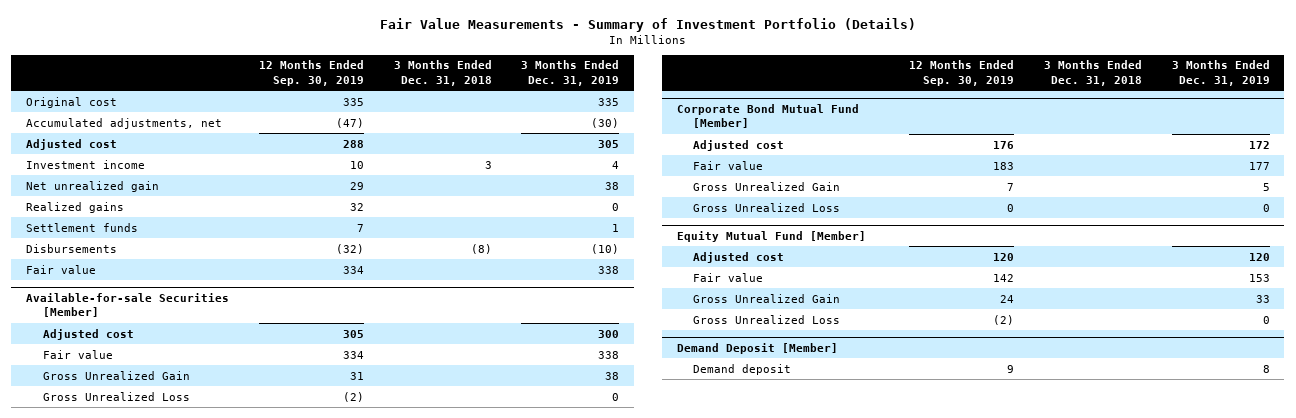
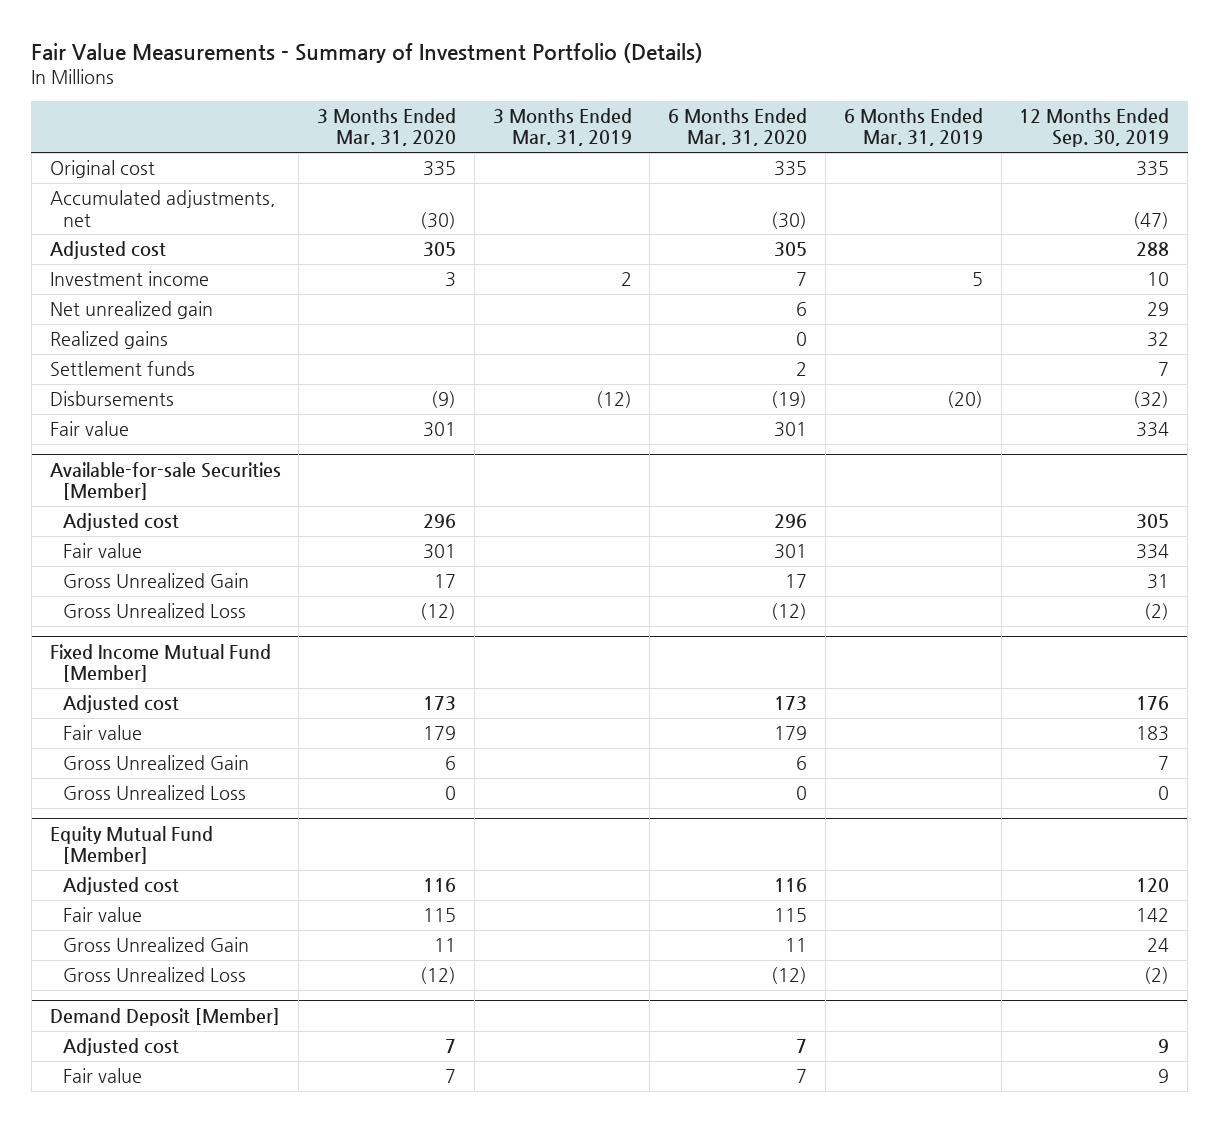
- | 12 Months Ended Sep. 30, 2019 | 3 Months Ended Dec. 31, 2018 | 3 Months Ended Dec. 31, 2019
+ | 3 Months Ended Mar. 31, 2020 | 3 Months Ended Mar. 31, 2019 | 6 Months Ended Mar. 31, 2020 | 6 Months Ended Mar. 31, 2019 | 12 Months Ended Sep. 30, 2019
- Corporate Bond Mutual Fund [Member]
+ Fixed Income Mutual Fund [Member]
@ Demand Deposit [Member]
- Demand deposit | 9 | | 8
+ Adjusted cost | 7 | | 7 | | 9
+ Fair value | 7 | | 7 | | 9

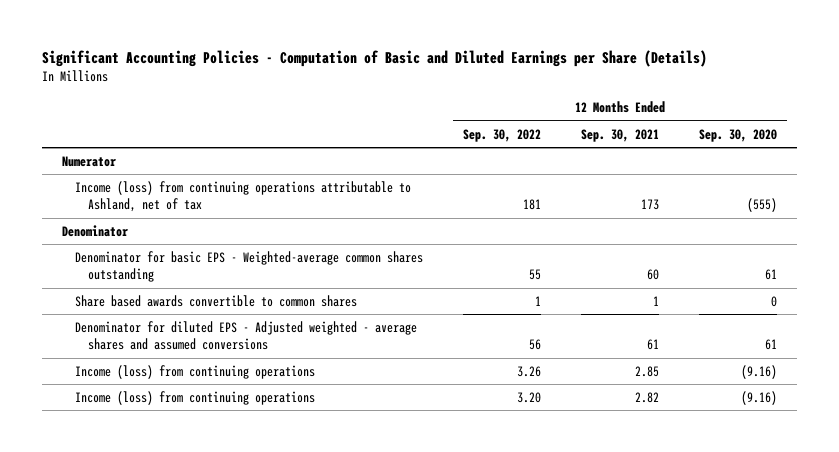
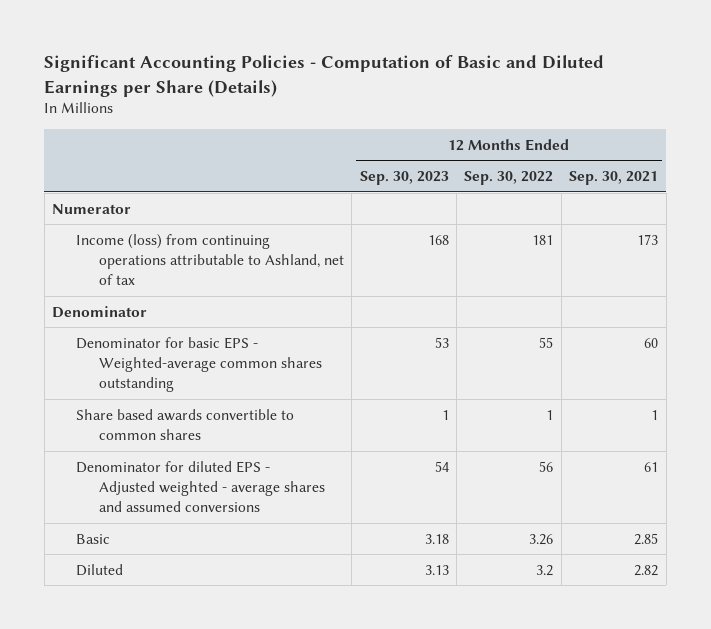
- | 12 Months Ended Sep. 30, 2022 | 12 Months Ended Sep. 30, 2021 | 12 Months Ended Sep. 30, 2020
+ | 12 Months Ended Sep. 30, 2023 | 12 Months Ended Sep. 30, 2022 | 12 Months Ended Sep. 30, 2021
- Income (loss) from continuing operations | 3.26 | 2.85 | (9.16)
- Income (loss) from continuing operations | 3.20 | 2.82 | (9.16)
+ Basic | 3.18 | 3.26 | 2.85
+ Diluted | 3.13 | 3.2 | 2.82

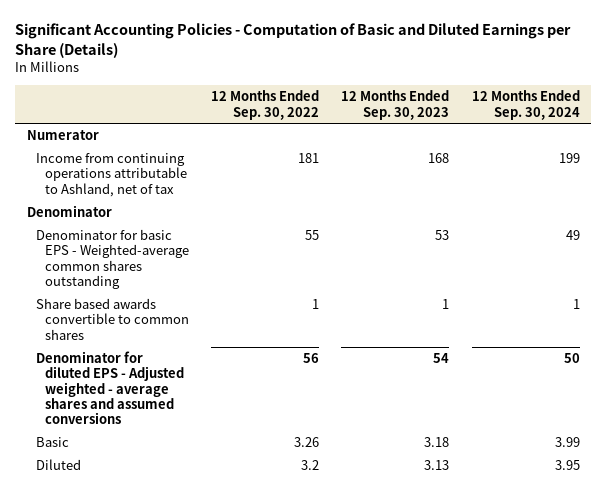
- | 12 Months Ended Sep. 30, 2023 | 12 Months Ended Sep. 30, 2022 | 12 Months Ended Sep. 30, 2021
+ | 12 Months Ended Sep. 30, 2022 | 12 Months Ended Sep. 30, 2023 | 12 Months Ended Sep. 30, 2024
- Income (loss) from continuing operations attributable to Ashland, net of tax | 168 | 181 | 173
+ Income from continuing operations attributable to Ashland, net of tax | 181 | 168 | 199

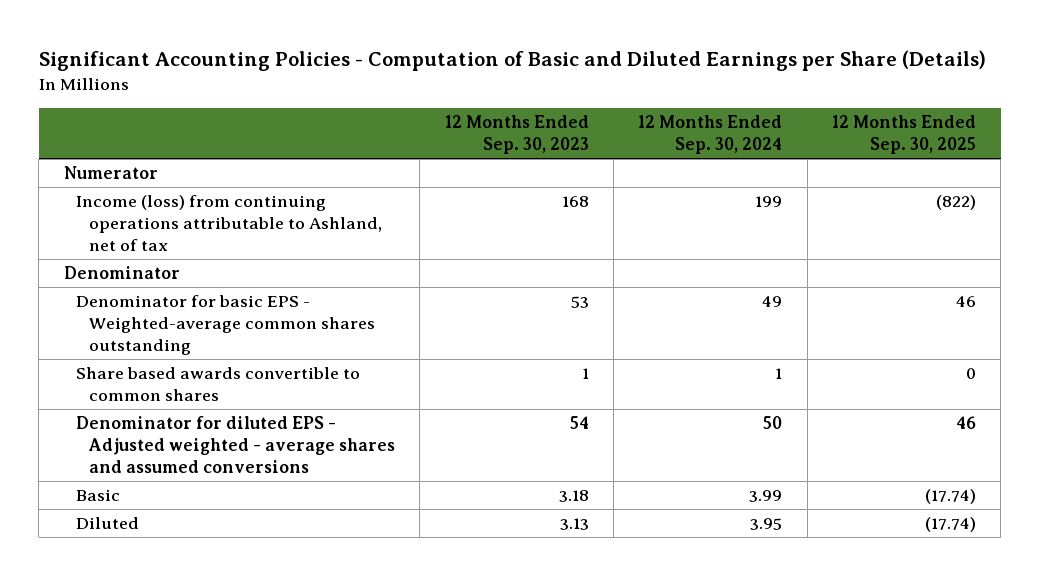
- | 12 Months Ended Sep. 30, 2022 | 12 Months Ended Sep. 30, 2023 | 12 Months Ended Sep. 30, 2024
+ | 12 Months Ended Sep. 30, 2023 | 12 Months Ended Sep. 30, 2024 | 12 Months Ended Sep. 30, 2025
- Income from continuing operations attributable to Ashland, net of tax | 181 | 168 | 199
+ Income (loss) from continuing operations attributable to Ashland, net of tax | 168 | 199 | (822)

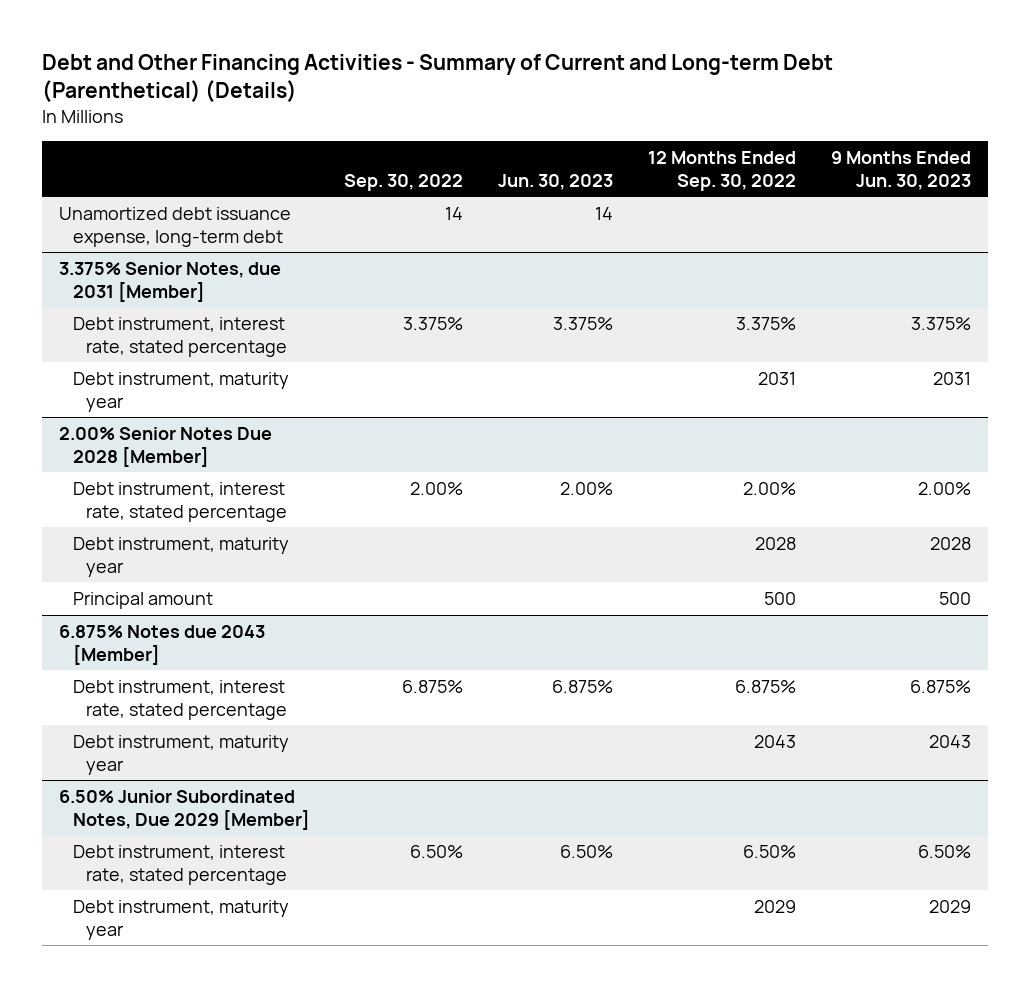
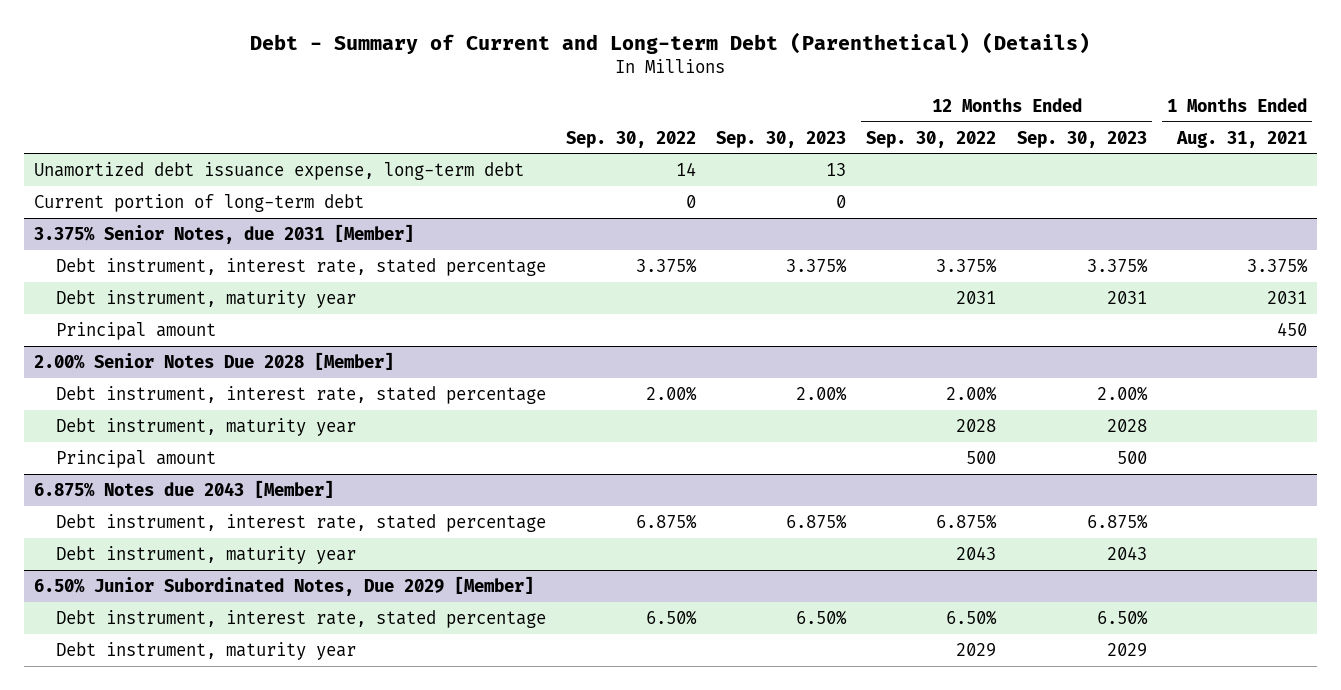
- Debt and Other Financing Activities - Summary of Current and Long-term Debt (Parenthetical) (Details)
+ Debt - Summary of Current and Long-term Debt (Parenthetical) (Details)
- | Sep. 30, 2022 | Jun. 30, 2023 | 12 Months Ended Sep. 30, 2022 | 9 Months Ended Jun. 30, 2023
+ | Sep. 30, 2022 | Sep. 30, 2023 | 12 Months Ended Sep. 30, 2022 | 12 Months Ended Sep. 30, 2023 | 1 Months Ended Aug. 31, 2021
+ Current portion of long-term debt | 0 | 0 | | |
@ 3.375% Senior Notes, due 2031 [Member]
+ Principal amount | | | | | 450

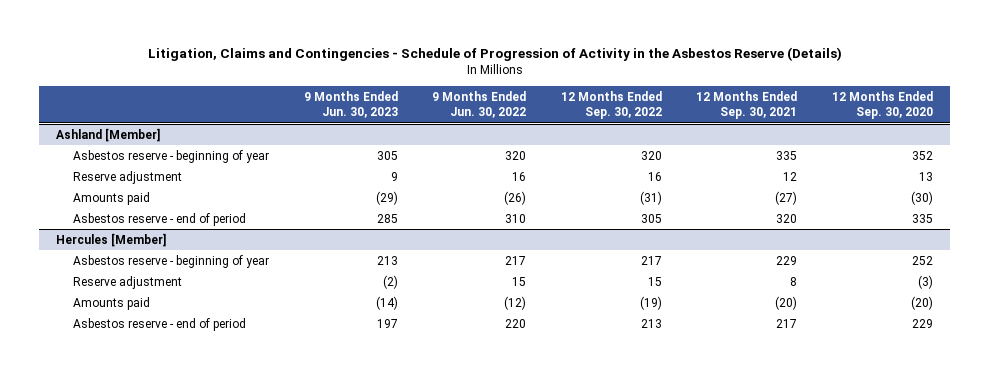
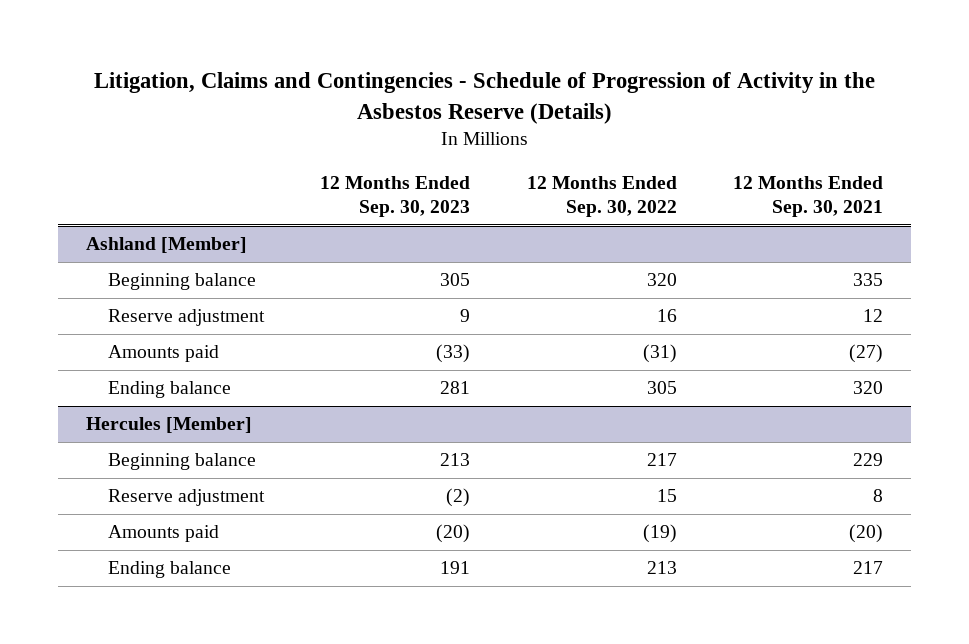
- | 9 Months Ended Jun. 30, 2023 | 9 Months Ended Jun. 30, 2022 | 12 Months Ended Sep. 30, 2022 | 12 Months Ended Sep. 30, 2021 | 12 Months Ended Sep. 30, 2020
+ | 12 Months Ended Sep. 30, 2023 | 12 Months Ended Sep. 30, 2022 | 12 Months Ended Sep. 30, 2021
@ Ashland [Member]
- Asbestos reserve - beginning of year | 305 | 320 | 320 | 335 | 352
+ Beginning balance | 305 | 320 | 335
- Asbestos reserve - end of period | 285 | 310 | 305 | 320 | 335
+ Ending balance | 281 | 305 | 320
@ Hercules [Member]
- Asbestos reserve - beginning of year | 213 | 217 | 217 | 229 | 252
+ Beginning balance | 213 | 217 | 229
- Asbestos reserve - end of period | 197 | 220 | 213 | 217 | 229
+ Ending balance | 191 | 213 | 217

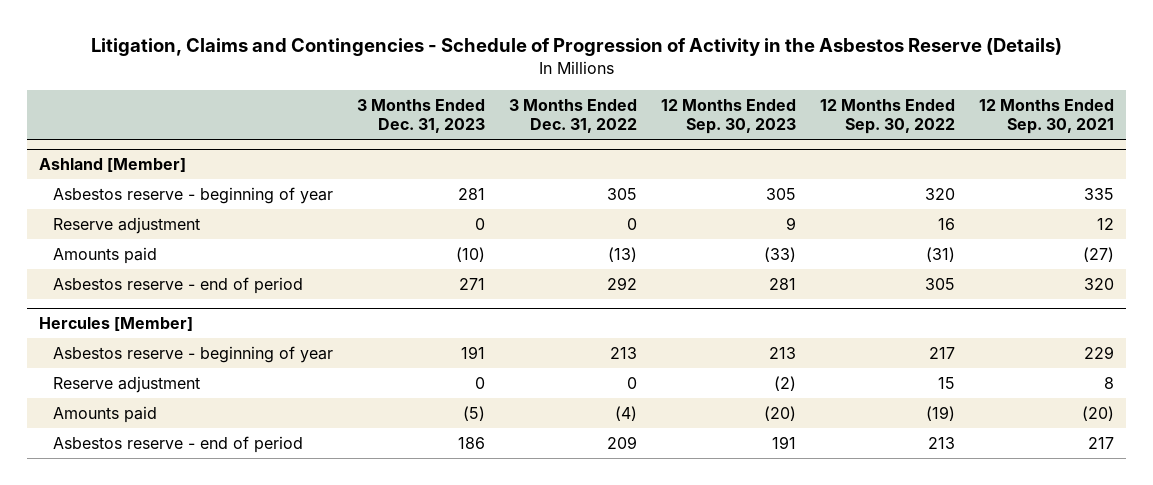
- | 12 Months Ended Sep. 30, 2023 | 12 Months Ended Sep. 30, 2022 | 12 Months Ended Sep. 30, 2021
+ | 3 Months Ended Dec. 31, 2023 | 3 Months Ended Dec. 31, 2022 | 12 Months Ended Sep. 30, 2023 | 12 Months Ended Sep. 30, 2022 | 12 Months Ended Sep. 30, 2021
@ Ashland [Member]
- Beginning balance | 305 | 320 | 335
+ Asbestos reserve - beginning of year | 281 | 305 | 305 | 320 | 335
- Ending balance | 281 | 305 | 320
+ Asbestos reserve - end of period | 271 | 292 | 281 | 305 | 320
@ Hercules [Member]
- Beginning balance | 213 | 217 | 229
+ Asbestos reserve - beginning of year | 191 | 213 | 213 | 217 | 229
- Ending balance | 191 | 213 | 217
+ Asbestos reserve - end of period | 186 | 209 | 191 | 213 | 217

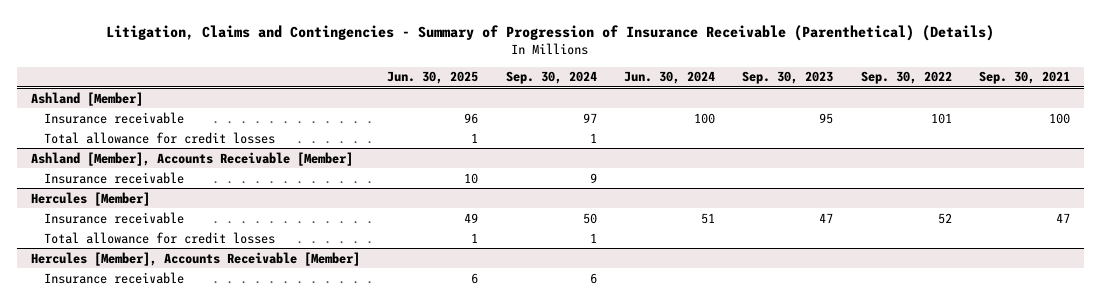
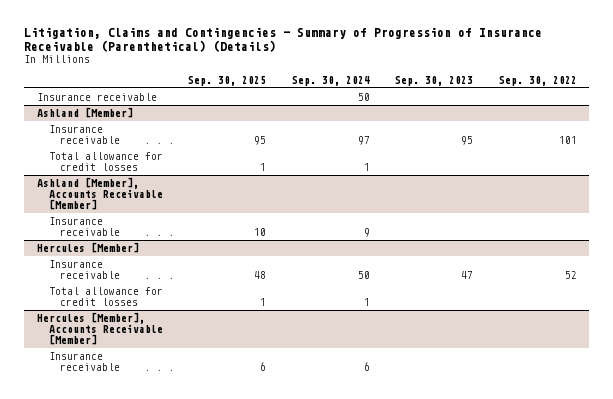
- | Jun. 30, 2025 | Sep. 30, 2024 | Jun. 30, 2024 | Sep. 30, 2023 | Sep. 30, 2022 | Sep. 30, 2021
+ | Sep. 30, 2025 | Sep. 30, 2024 | Sep. 30, 2023 | Sep. 30, 2022
+ Insurance receivable | | 50 | |

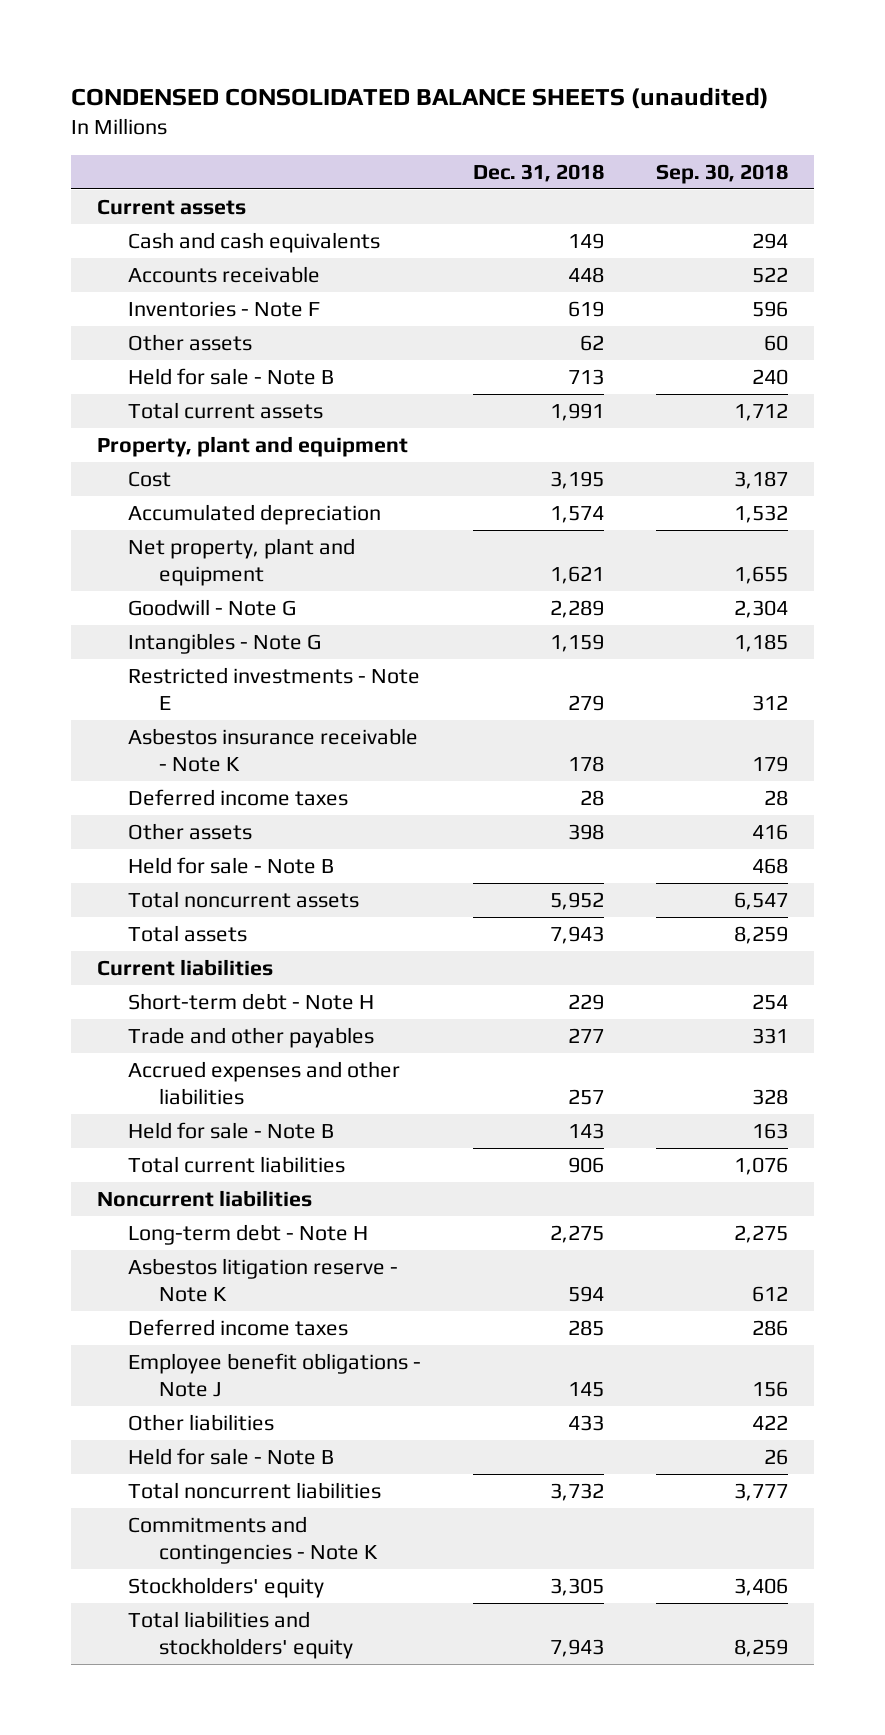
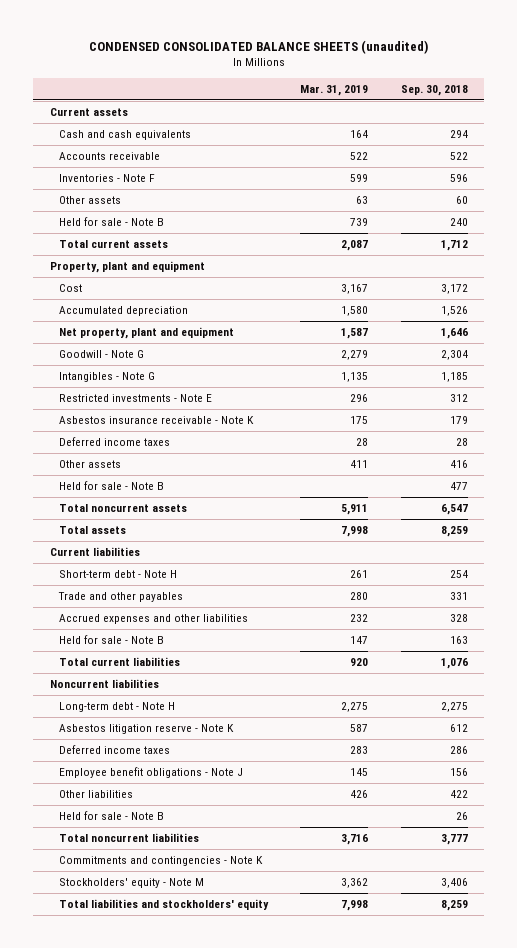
- | Dec. 31, 2018 | Sep. 30, 2018
+ | Mar. 31, 2019 | Sep. 30, 2018
- Cost | 3,195 | 3,187
- Accumulated depreciation | 1,574 | 1,532
- Net property, plant and equipment | 1,621 | 1,655
+ Cost | 3,167 | 3,172
+ Accumulated depreciation | 1,580 | 1,526
+ Net property, plant and equipment | 1,587 | 1,646
- Held for sale - Note B | | 468
+ Held for sale - Note B | | 477
- Stockholders' equity | 3,305 | 3,406
+ Stockholders' equity - Note M | 3,362 | 3,406

